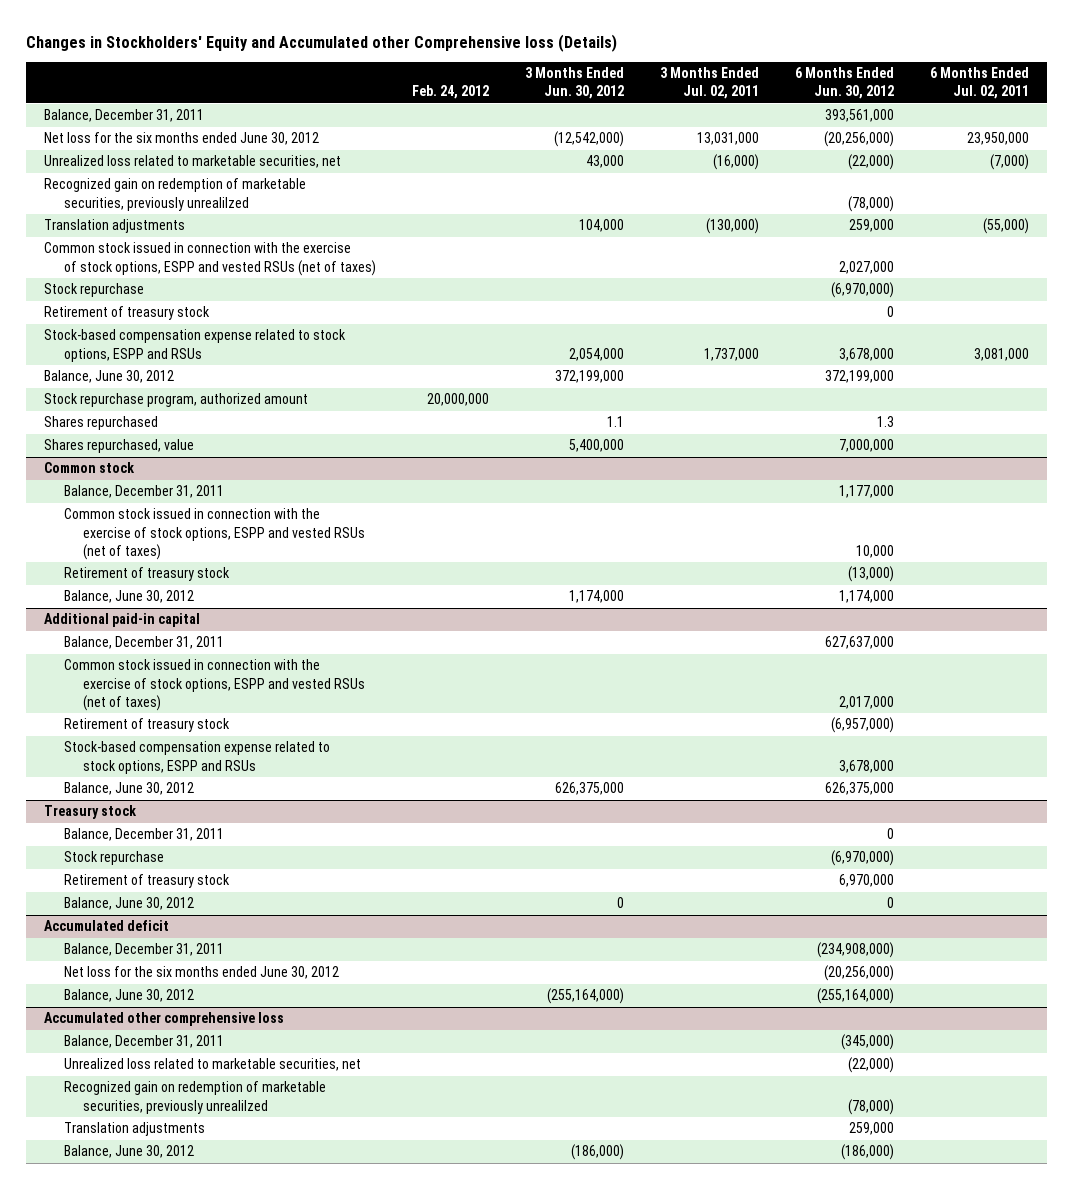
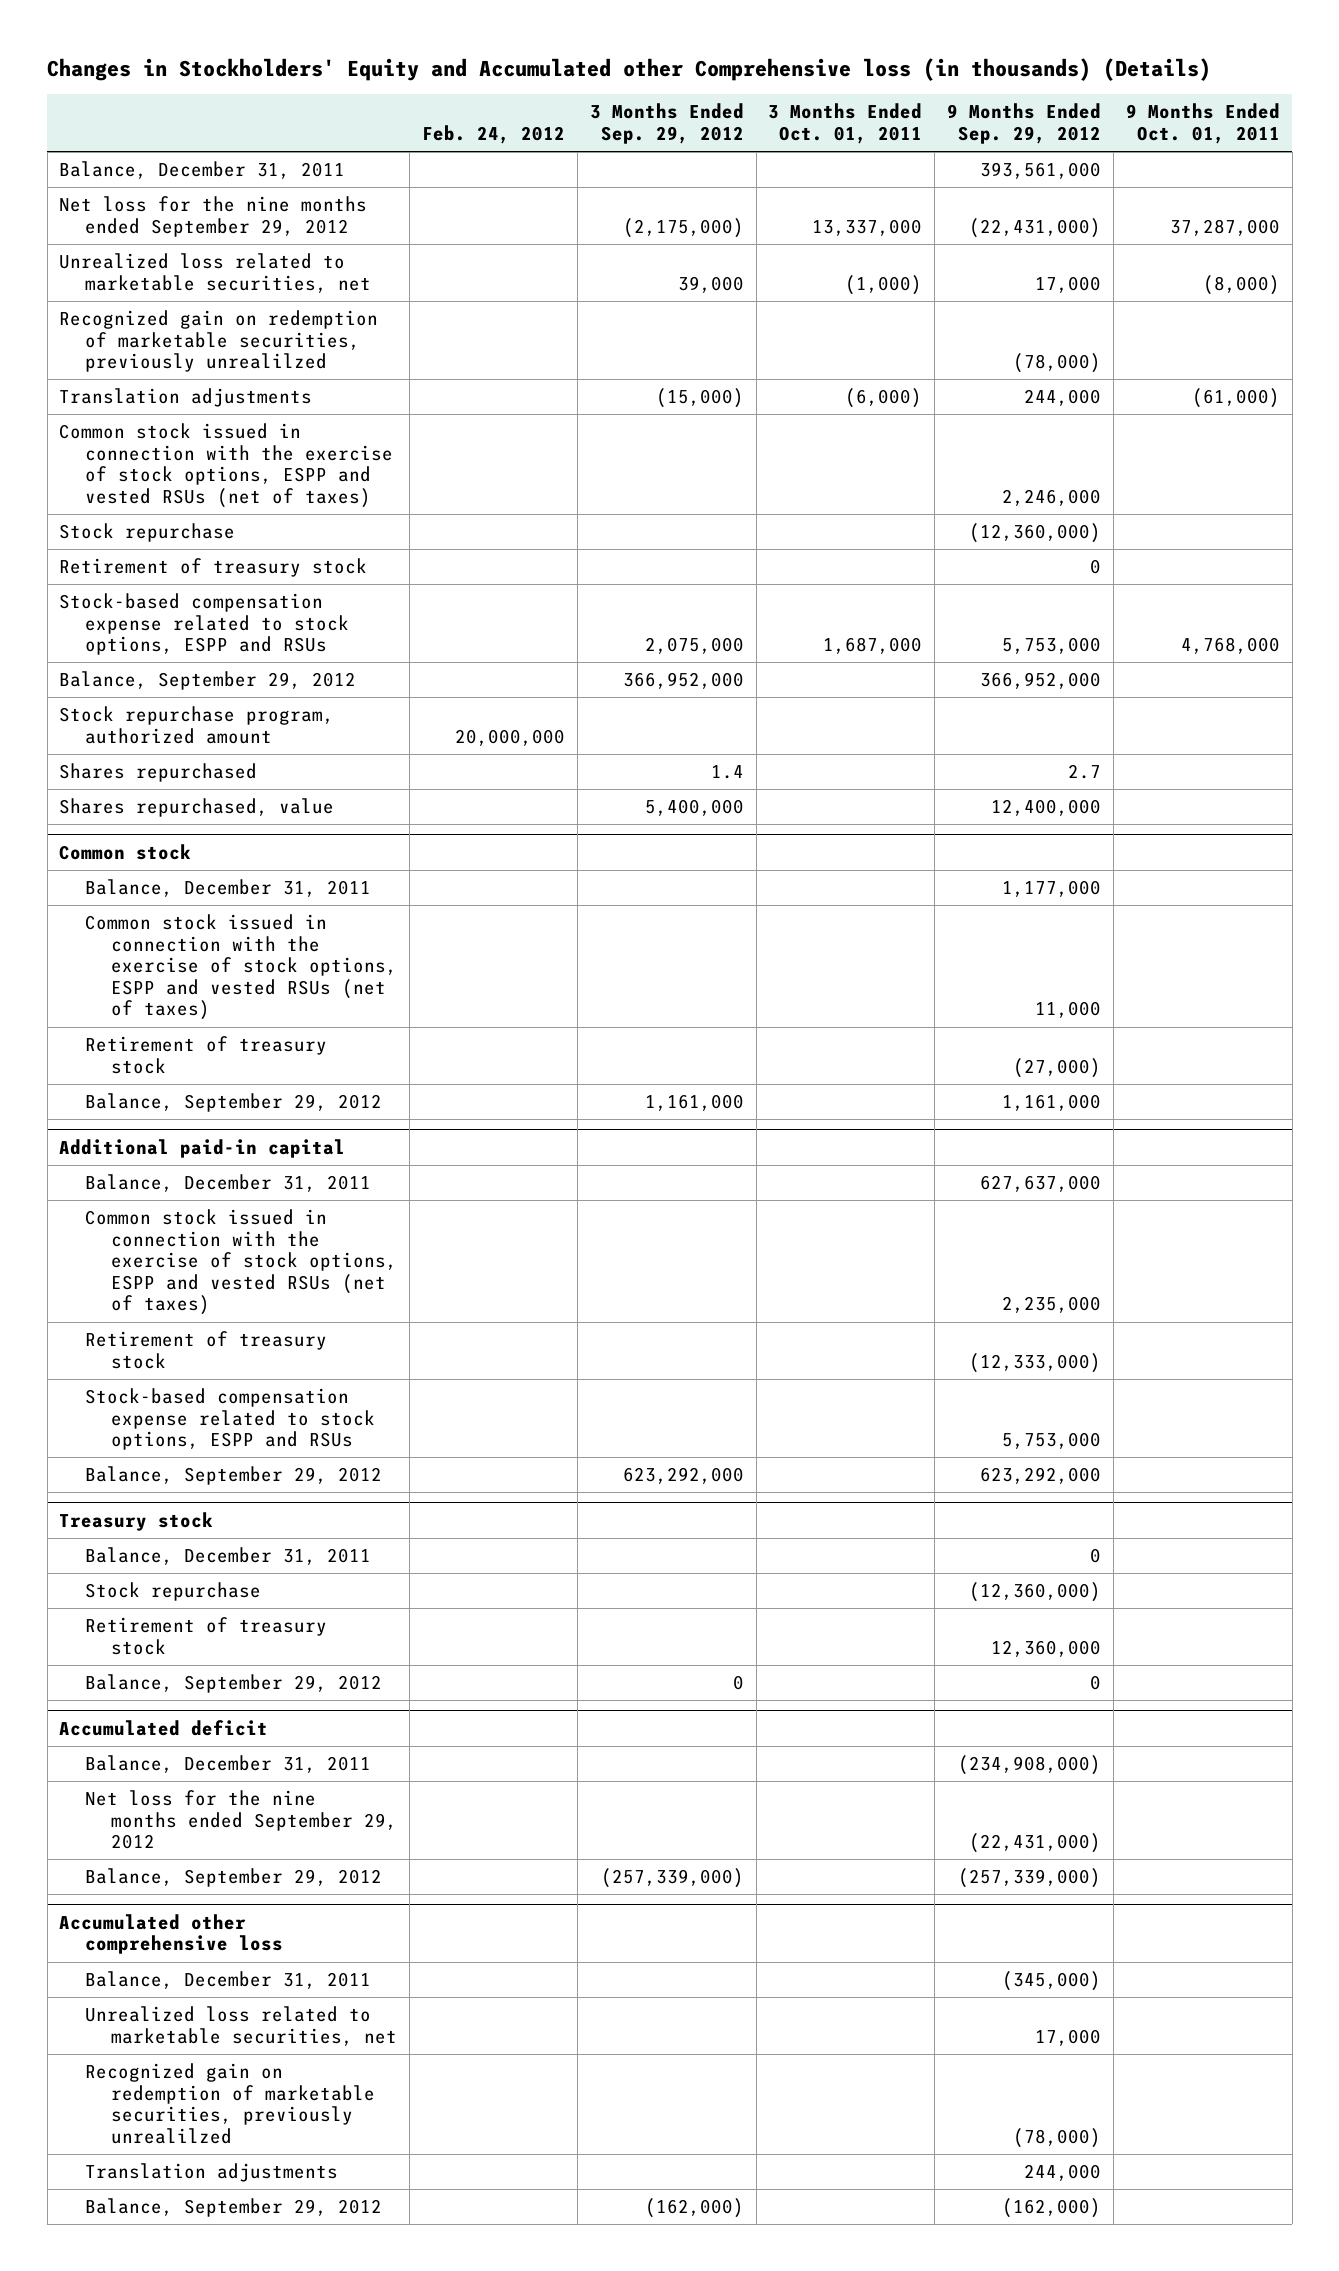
- Changes in Stockholders' Equity and Accumulated other Comprehensive loss (Details)
+ Changes in Stockholders' Equity and Accumulated other Comprehensive loss (in thousands) (Details)
- | Feb. 24, 2012 | 3 Months Ended Jun. 30, 2012 | 3 Months Ended Jul. 02, 2011 | 6 Months Ended Jun. 30, 2012 | 6 Months Ended Jul. 02, 2011
+ | Feb. 24, 2012 | 3 Months Ended Sep. 29, 2012 | 3 Months Ended Oct. 01, 2011 | 9 Months Ended Sep. 29, 2012 | 9 Months Ended Oct. 01, 2011
- Net loss for the six months ended June 30, 2012 | | (12,542,000) | 13,031,000 | (20,256,000) | 23,950,000
+ Net loss for the nine months ended September 29, 2012 | | (2,175,000) | 13,337,000 | (22,431,000) | 37,287,000
- Balance, June 30, 2012 | | 372,199,000 | | 372,199,000 |
+ Balance, September 29, 2012 | | 366,952,000 | | 366,952,000 |
@ Common stock
- Balance, June 30, 2012 | | 1,174,000 | | 1,174,000 |
+ Balance, September 29, 2012 | | 1,161,000 | | 1,161,000 |
@ Additional paid-in capital
- Balance, June 30, 2012 | | 626,375,000 | | 626,375,000 |
+ Balance, September 29, 2012 | | 623,292,000 | | 623,292,000 |
@ Treasury stock
- Balance, June 30, 2012 | | 0 | | 0 |
+ Balance, September 29, 2012 | | 0 | | 0 |
@ Accumulated deficit
- Net loss for the six months ended June 30, 2012 | | | | (20,256,000) |
- Balance, June 30, 2012 | | (255,164,000) | | (255,164,000) |
+ Net loss for the nine months ended September 29, 2012 | | | | (22,431,000) |
+ Balance, September 29, 2012 | | (257,339,000) | | (257,339,000) |
@ Accumulated other comprehensive loss
- Balance, June 30, 2012 | | (186,000) | | (186,000) |
+ Balance, September 29, 2012 | | (162,000) | | (162,000) |

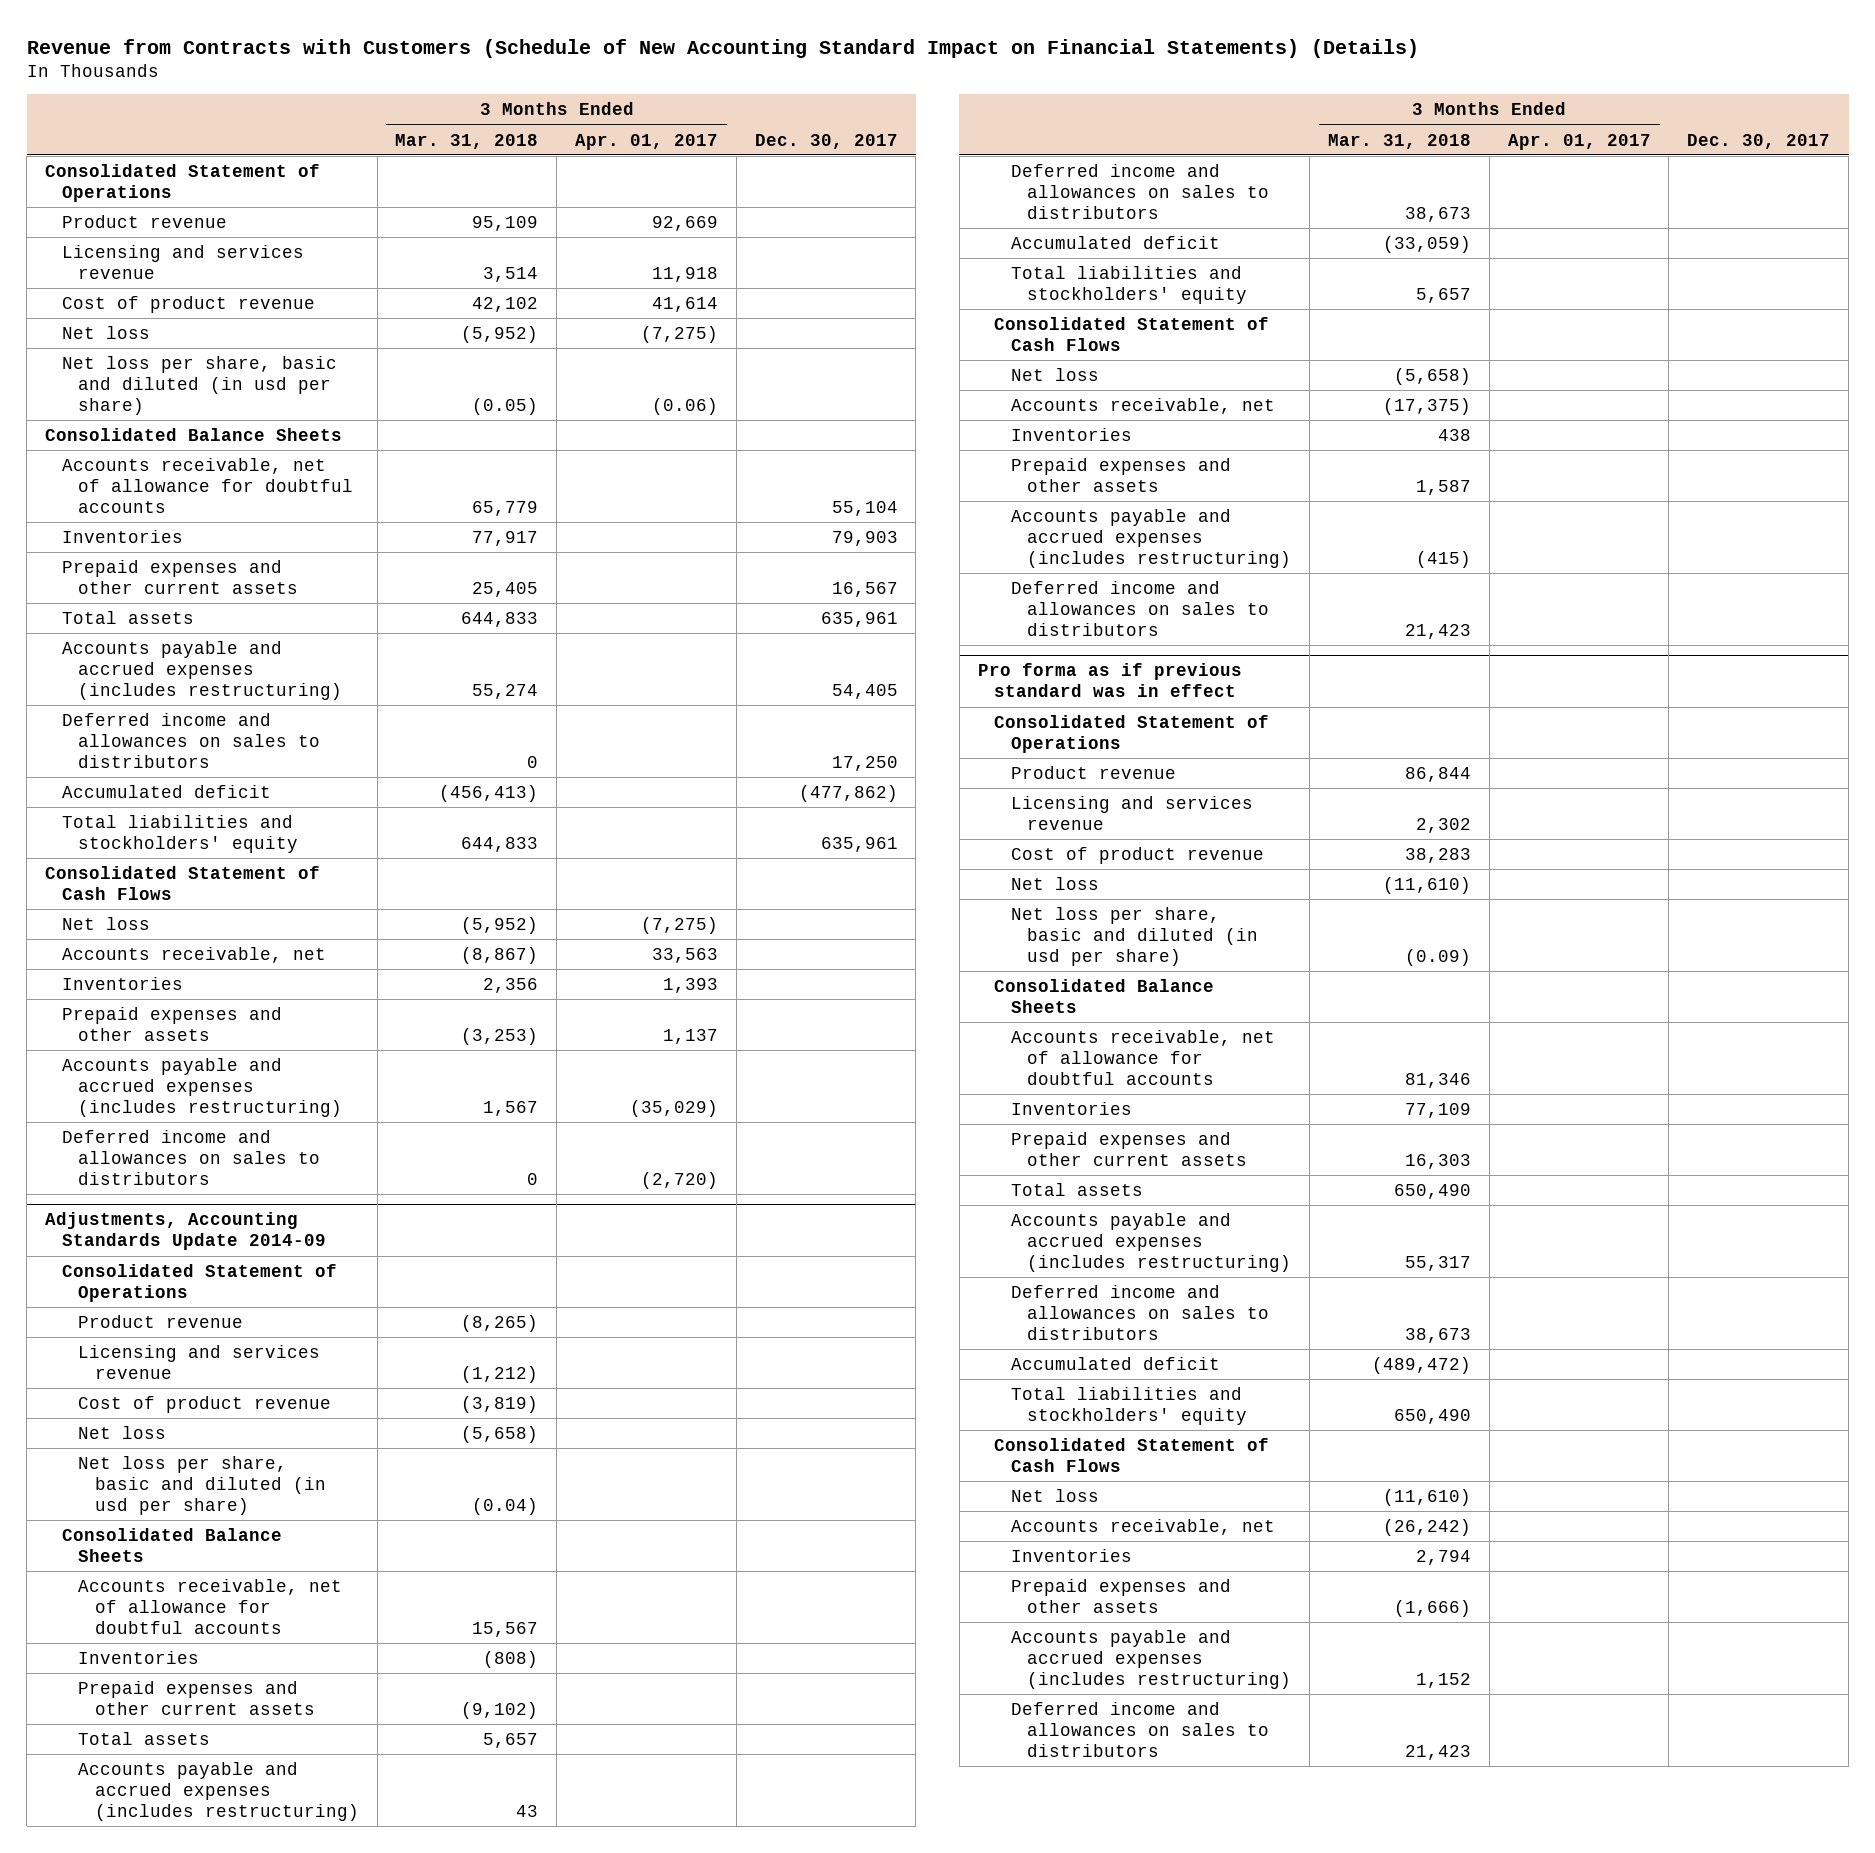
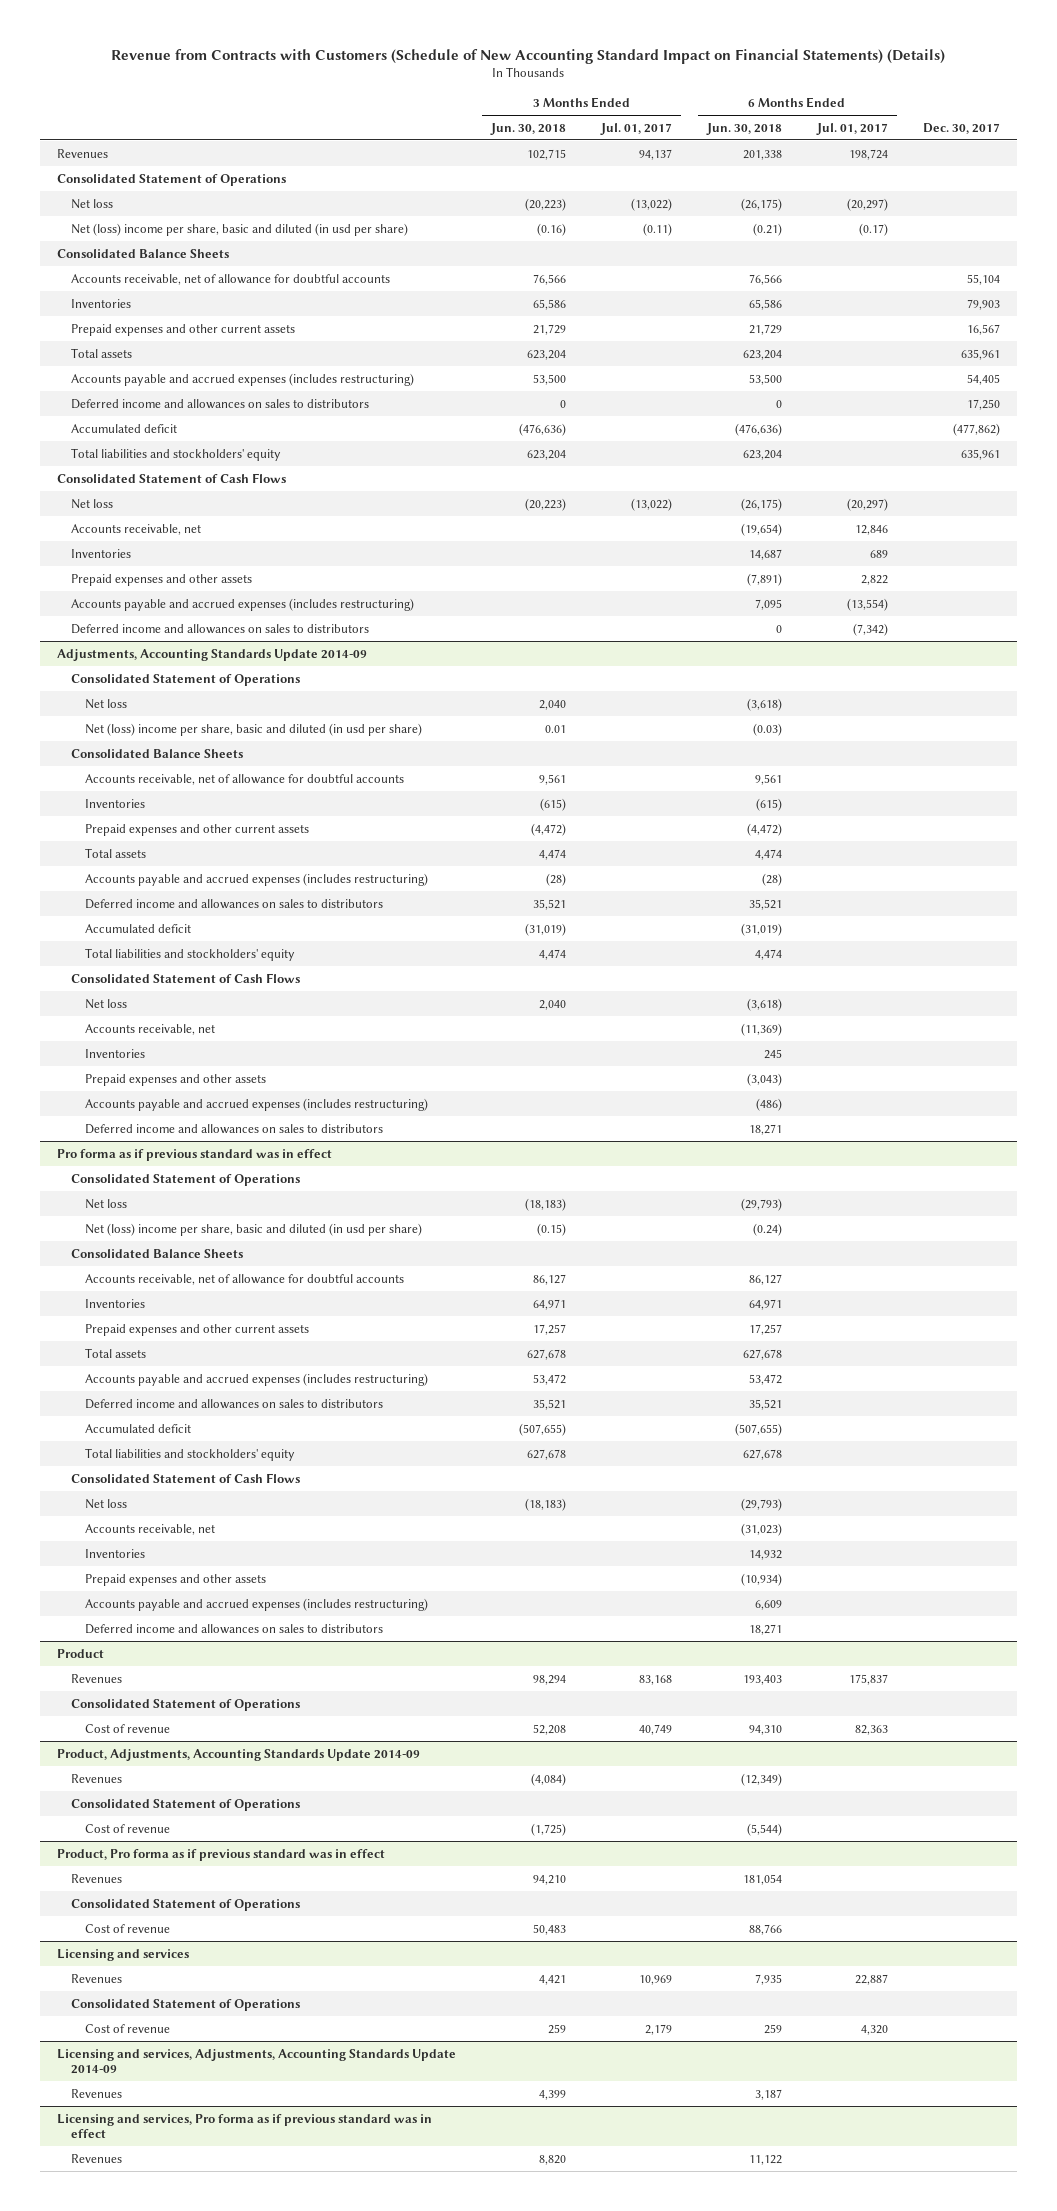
- | 3 Months Ended Mar. 31, 2018 | 3 Months Ended Apr. 01, 2017 | Dec. 30, 2017
+ | 3 Months Ended Jun. 30, 2018 | 3 Months Ended Jul. 01, 2017 | 6 Months Ended Jun. 30, 2018 | 6 Months Ended Jul. 01, 2017 | Dec. 30, 2017
+ Revenues | 102,715 | 94,137 | 201,338 | 198,724 |
- Product revenue | 95,109 | 92,669 |
- Licensing and services revenue | 3,514 | 11,918 |
- Cost of product revenue | 42,102 | 41,614 |
- Net loss per share, basic and diluted (in usd per share) | (0.05) | (0.06) |
+ Net (loss) income per share, basic and diluted (in usd per share) | (0.16) | (0.11) | (0.21) | (0.17) |
@ Adjustments, Accounting Standards Update 2014-09
- Product revenue | (8,265) | |
- Licensing and services revenue | (1,212) | |
- Cost of product revenue | (3,819) | |
- Net loss per share, basic and diluted (in usd per share) | (0.04) | |
+ Net (loss) income per share, basic and diluted (in usd per share) | 0.01 | | (0.03) | |
@ Pro forma as if previous standard was in effect
- Product revenue | 86,844 | |
- Licensing and services revenue | 2,302 | |
- Cost of product revenue | 38,283 | |
- Net loss per share, basic and diluted (in usd per share) | (0.09) | |
+ Net (loss) income per share, basic and diluted (in usd per share) | (0.15) | | (0.24) | |
+ Product
+ Revenues | 98,294 | 83,168 | 193,403 | 175,837 |
+ Consolidated Statement of Operations
+ Cost of revenue | 52,208 | 40,749 | 94,310 | 82,363 |
+ Product, Adjustments, Accounting Standards Update 2014-09
+ Revenues | (4,084) | | (12,349) | |
+ Consolidated Statement of Operations
+ Cost of revenue | (1,725) | | (5,544) | |
+ Product, Pro forma as if previous standard was in effect
+ Revenues | 94,210 | | 181,054 | |
+ Consolidated Statement of Operations
+ Cost of revenue | 50,483 | | 88,766 | |
+ Licensing and services
+ Revenues | 4,421 | 10,969 | 7,935 | 22,887 |
+ Consolidated Statement of Operations
+ Cost of revenue | 259 | 2,179 | 259 | 4,320 |
+ Licensing and services, Adjustments, Accounting Standards Update 2014-09
+ Revenues | 4,399 | | 3,187 | |
+ Licensing and services, Pro forma as if previous standard was in effect
+ Revenues | 8,820 | | 11,122 | |

